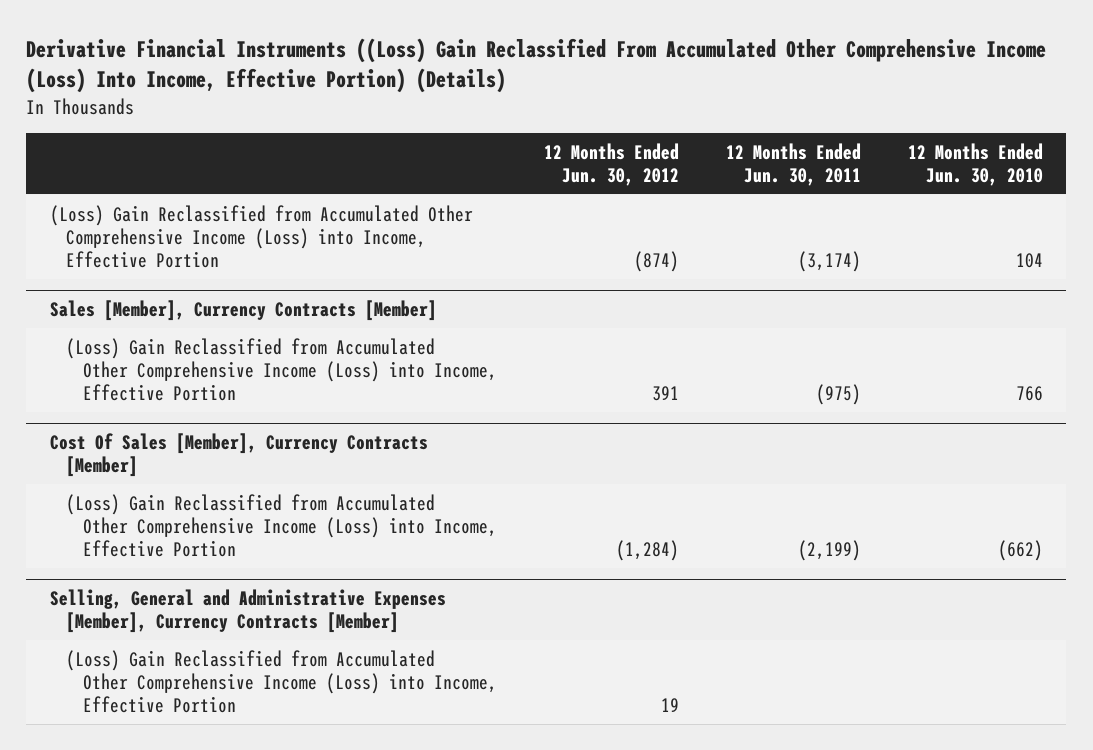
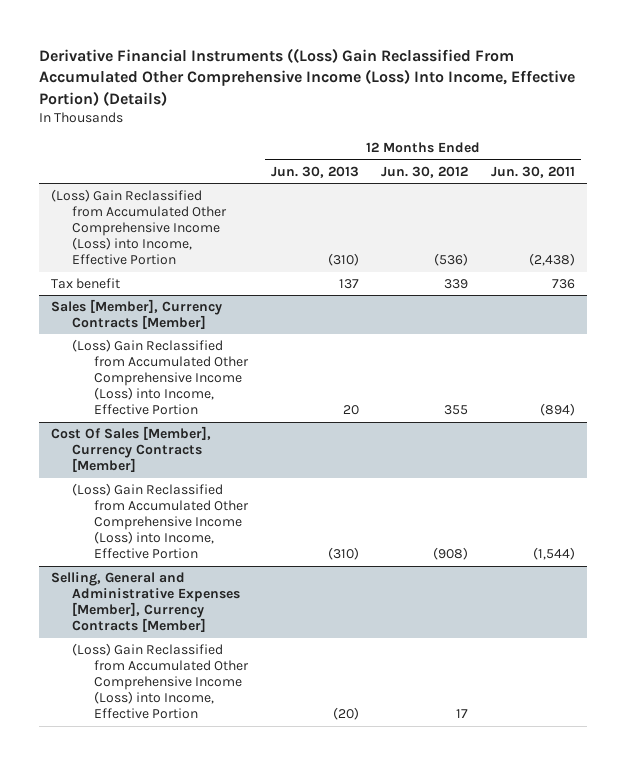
- | 12 Months Ended Jun. 30, 2012 | 12 Months Ended Jun. 30, 2011 | 12 Months Ended Jun. 30, 2010
+ | 12 Months Ended Jun. 30, 2013 | 12 Months Ended Jun. 30, 2012 | 12 Months Ended Jun. 30, 2011
- (Loss) Gain Reclassified from Accumulated Other Comprehensive Income (Loss) into Income, Effective Portion | (874) | (3,174) | 104
+ (Loss) Gain Reclassified from Accumulated Other Comprehensive Income (Loss) into Income, Effective Portion | (310) | (536) | (2,438)
+ Tax benefit | 137 | 339 | 736
@ Sales [Member], Currency Contracts [Member]
- (Loss) Gain Reclassified from Accumulated Other Comprehensive Income (Loss) into Income, Effective Portion | 391 | (975) | 766
+ (Loss) Gain Reclassified from Accumulated Other Comprehensive Income (Loss) into Income, Effective Portion | 20 | 355 | (894)
@ Cost Of Sales [Member], Currency Contracts [Member]
- (Loss) Gain Reclassified from Accumulated Other Comprehensive Income (Loss) into Income, Effective Portion | (1,284) | (2,199) | (662)
+ (Loss) Gain Reclassified from Accumulated Other Comprehensive Income (Loss) into Income, Effective Portion | (310) | (908) | (1,544)
@ Selling, General and Administrative Expenses [Member], Currency Contracts [Member]
- (Loss) Gain Reclassified from Accumulated Other Comprehensive Income (Loss) into Income, Effective Portion | 19 | |
+ (Loss) Gain Reclassified from Accumulated Other Comprehensive Income (Loss) into Income, Effective Portion | (20) | 17 |

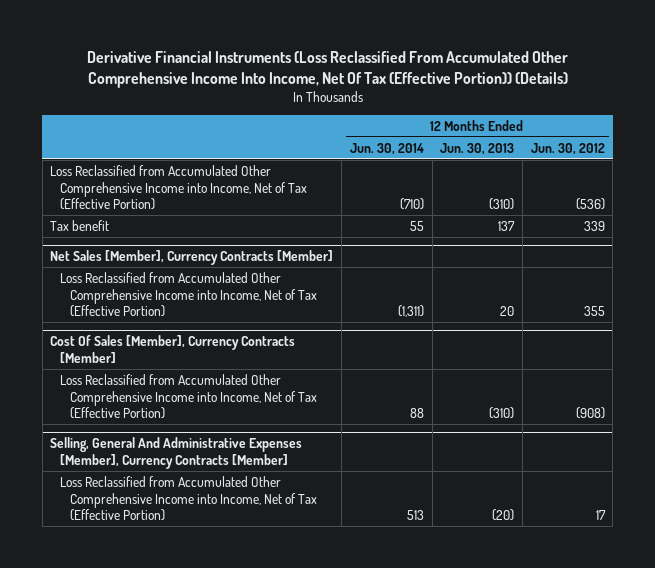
- Derivative Financial Instruments ((Loss) Gain Reclassified From Accumulated Other Comprehensive Income (Loss) Into Income, Effective Portion) (Details)
+ Derivative Financial Instruments (Loss Reclassified From Accumulated Other Comprehensive Income Into Income, Net Of Tax (Effective Portion)) (Details)
- | 12 Months Ended Jun. 30, 2013 | 12 Months Ended Jun. 30, 2012 | 12 Months Ended Jun. 30, 2011
+ | 12 Months Ended Jun. 30, 2014 | 12 Months Ended Jun. 30, 2013 | 12 Months Ended Jun. 30, 2012
- (Loss) Gain Reclassified from Accumulated Other Comprehensive Income (Loss) into Income, Effective Portion | (310) | (536) | (2,438)
+ Loss Reclassified from Accumulated Other Comprehensive Income into Income, Net of Tax (Effective Portion) | (710) | (310) | (536)
- Sales [Member], Currency Contracts [Member]
- (Loss) Gain Reclassified from Accumulated Other Comprehensive Income (Loss) into Income, Effective Portion | 20 | 355 | (894)
+ Net Sales [Member], Currency Contracts [Member]
+ Loss Reclassified from Accumulated Other Comprehensive Income into Income, Net of Tax (Effective Portion) | (1,311) | 20 | 355
@ Cost Of Sales [Member], Currency Contracts [Member]
- (Loss) Gain Reclassified from Accumulated Other Comprehensive Income (Loss) into Income, Effective Portion | (310) | (908) | (1,544)
- Selling, General and Administrative Expenses [Member], Currency Contracts [Member]
- (Loss) Gain Reclassified from Accumulated Other Comprehensive Income (Loss) into Income, Effective Portion | (20) | 17 |
@ Cost Of Sales [Member], Currency Contracts [Member]
+ Loss Reclassified from Accumulated Other Comprehensive Income into Income, Net of Tax (Effective Portion) | 88 | (310) | (908)
+ Selling, General And Administrative Expenses [Member], Currency Contracts [Member]
+ Loss Reclassified from Accumulated Other Comprehensive Income into Income, Net of Tax (Effective Portion) | 513 | (20) | 17

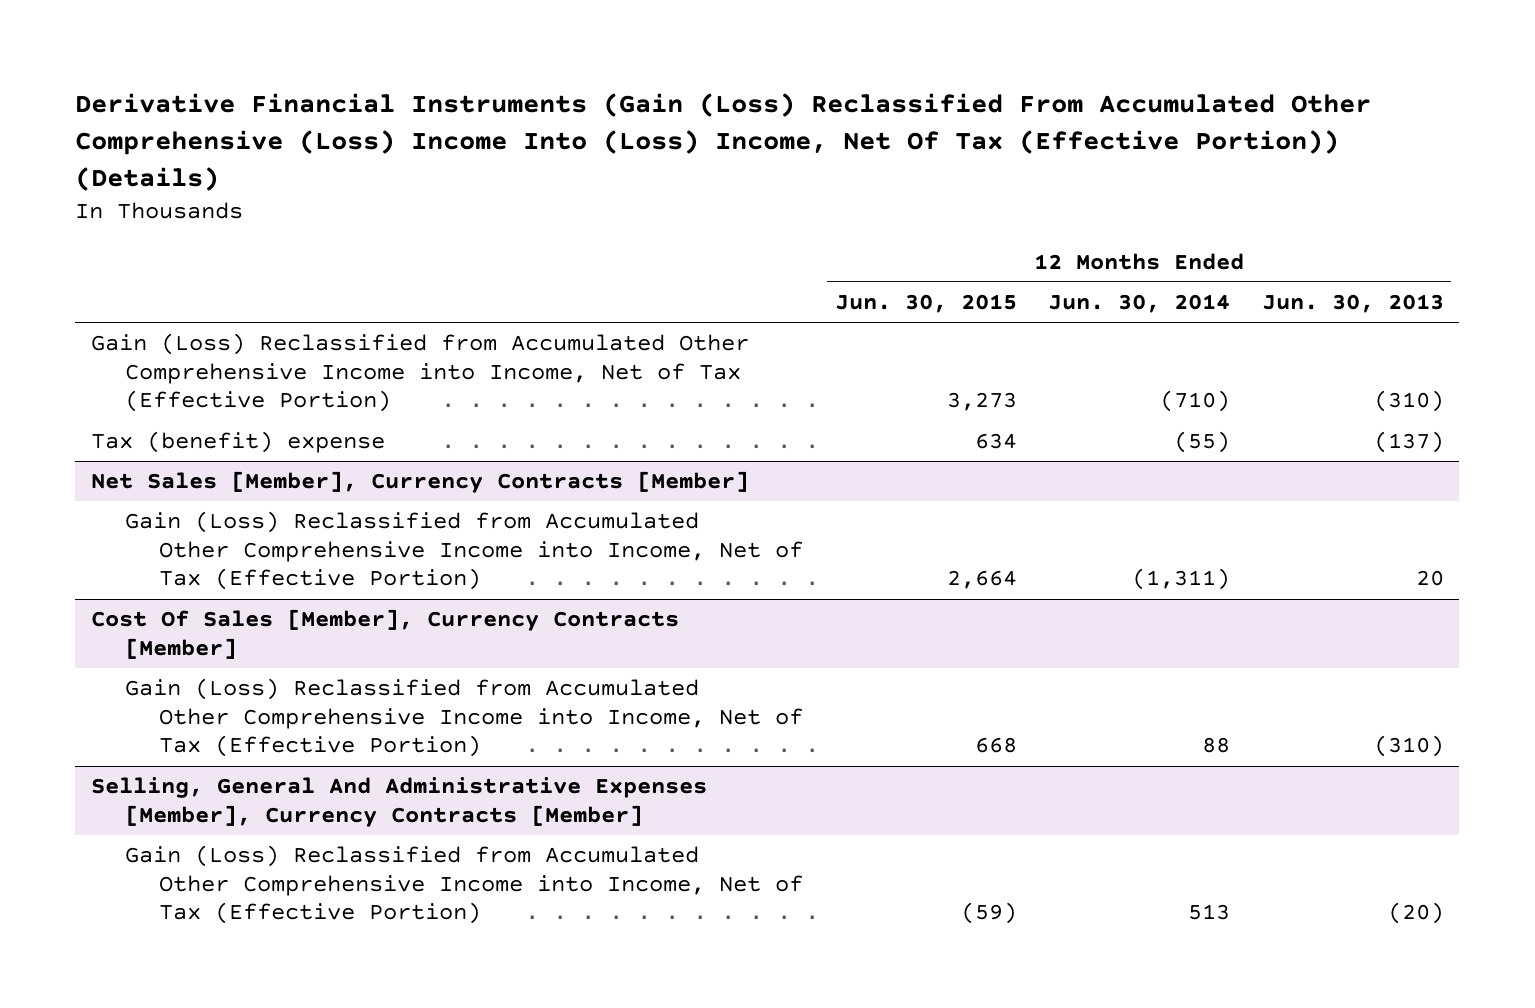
- Derivative Financial Instruments (Loss Reclassified From Accumulated Other Comprehensive Income Into Income, Net Of Tax (Effective Portion)) (Details)
+ Derivative Financial Instruments (Gain (Loss) Reclassified From Accumulated Other Comprehensive (Loss) Income Into (Loss) Income, Net Of Tax (Effective Portion)) (Details)
- | 12 Months Ended Jun. 30, 2014 | 12 Months Ended Jun. 30, 2013 | 12 Months Ended Jun. 30, 2012
+ | 12 Months Ended Jun. 30, 2015 | 12 Months Ended Jun. 30, 2014 | 12 Months Ended Jun. 30, 2013
- Loss Reclassified from Accumulated Other Comprehensive Income into Income, Net of Tax (Effective Portion) | (710) | (310) | (536)
- Tax benefit | 55 | 137 | 339
+ Gain (Loss) Reclassified from Accumulated Other Comprehensive Income into Income, Net of Tax (Effective Portion) | 3,273 | (710) | (310)
+ Tax (benefit) expense | 634 | (55) | (137)
@ Net Sales [Member], Currency Contracts [Member]
- Loss Reclassified from Accumulated Other Comprehensive Income into Income, Net of Tax (Effective Portion) | (1,311) | 20 | 355
+ Gain (Loss) Reclassified from Accumulated Other Comprehensive Income into Income, Net of Tax (Effective Portion) | 2,664 | (1,311) | 20
@ Cost Of Sales [Member], Currency Contracts [Member]
- Loss Reclassified from Accumulated Other Comprehensive Income into Income, Net of Tax (Effective Portion) | 88 | (310) | (908)
+ Gain (Loss) Reclassified from Accumulated Other Comprehensive Income into Income, Net of Tax (Effective Portion) | 668 | 88 | (310)
@ Selling, General And Administrative Expenses [Member], Currency Contracts [Member]
- Loss Reclassified from Accumulated Other Comprehensive Income into Income, Net of Tax (Effective Portion) | 513 | (20) | 17
+ Gain (Loss) Reclassified from Accumulated Other Comprehensive Income into Income, Net of Tax (Effective Portion) | (59) | 513 | (20)

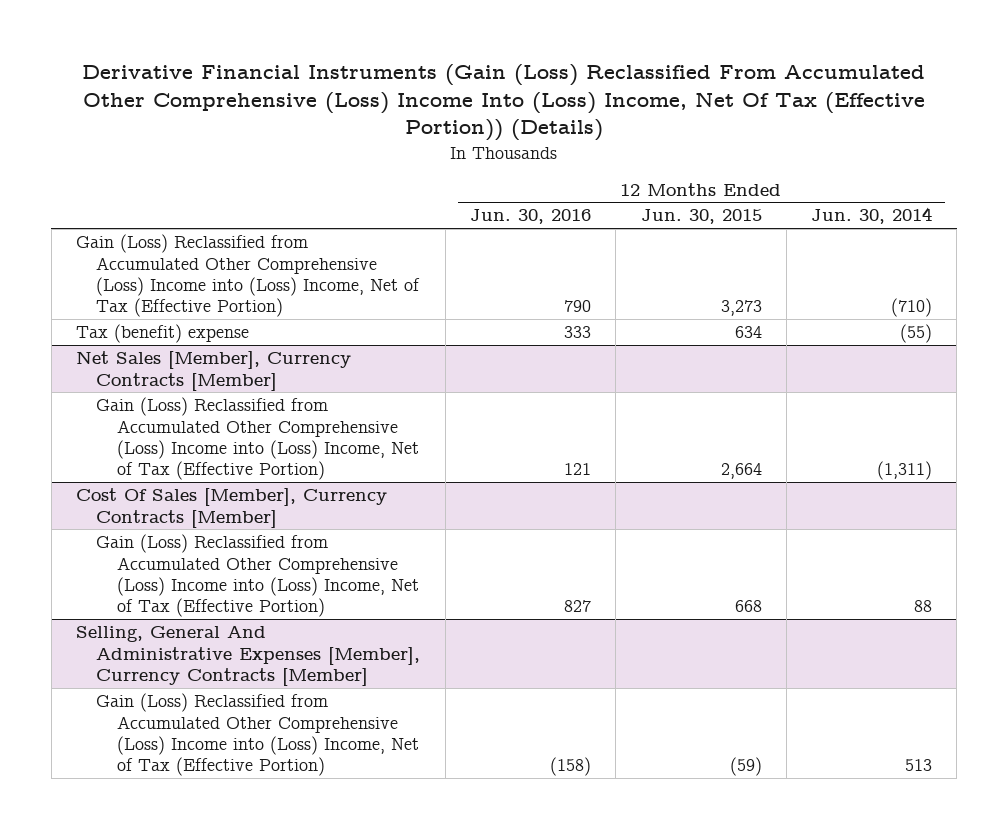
- | 12 Months Ended Jun. 30, 2015 | 12 Months Ended Jun. 30, 2014 | 12 Months Ended Jun. 30, 2013
+ | 12 Months Ended Jun. 30, 2016 | 12 Months Ended Jun. 30, 2015 | 12 Months Ended Jun. 30, 2014
- Gain (Loss) Reclassified from Accumulated Other Comprehensive Income into Income, Net of Tax (Effective Portion) | 3,273 | (710) | (310)
+ Gain (Loss) Reclassified from Accumulated Other Comprehensive (Loss) Income into (Loss) Income, Net of Tax (Effective Portion) | 790 | 3,273 | (710)
@ Net Sales [Member], Currency Contracts [Member]
- Gain (Loss) Reclassified from Accumulated Other Comprehensive Income into Income, Net of Tax (Effective Portion) | 2,664 | (1,311) | 20
+ Gain (Loss) Reclassified from Accumulated Other Comprehensive (Loss) Income into (Loss) Income, Net of Tax (Effective Portion) | 121 | 2,664 | (1,311)
@ Cost Of Sales [Member], Currency Contracts [Member]
- Gain (Loss) Reclassified from Accumulated Other Comprehensive Income into Income, Net of Tax (Effective Portion) | 668 | 88 | (310)
+ Gain (Loss) Reclassified from Accumulated Other Comprehensive (Loss) Income into (Loss) Income, Net of Tax (Effective Portion) | 827 | 668 | 88
@ Selling, General And Administrative Expenses [Member], Currency Contracts [Member]
- Gain (Loss) Reclassified from Accumulated Other Comprehensive Income into Income, Net of Tax (Effective Portion) | (59) | 513 | (20)
+ Gain (Loss) Reclassified from Accumulated Other Comprehensive (Loss) Income into (Loss) Income, Net of Tax (Effective Portion) | (158) | (59) | 513

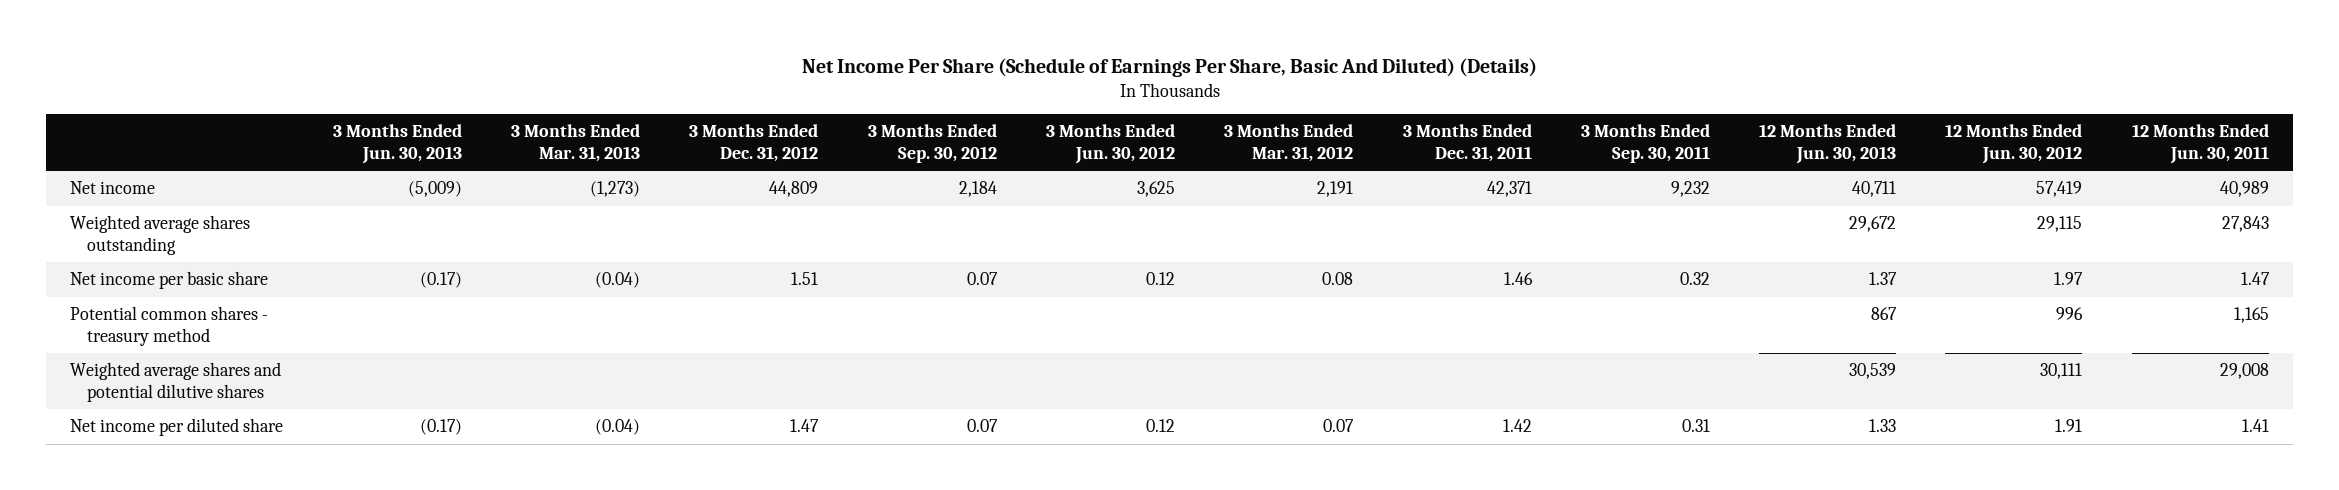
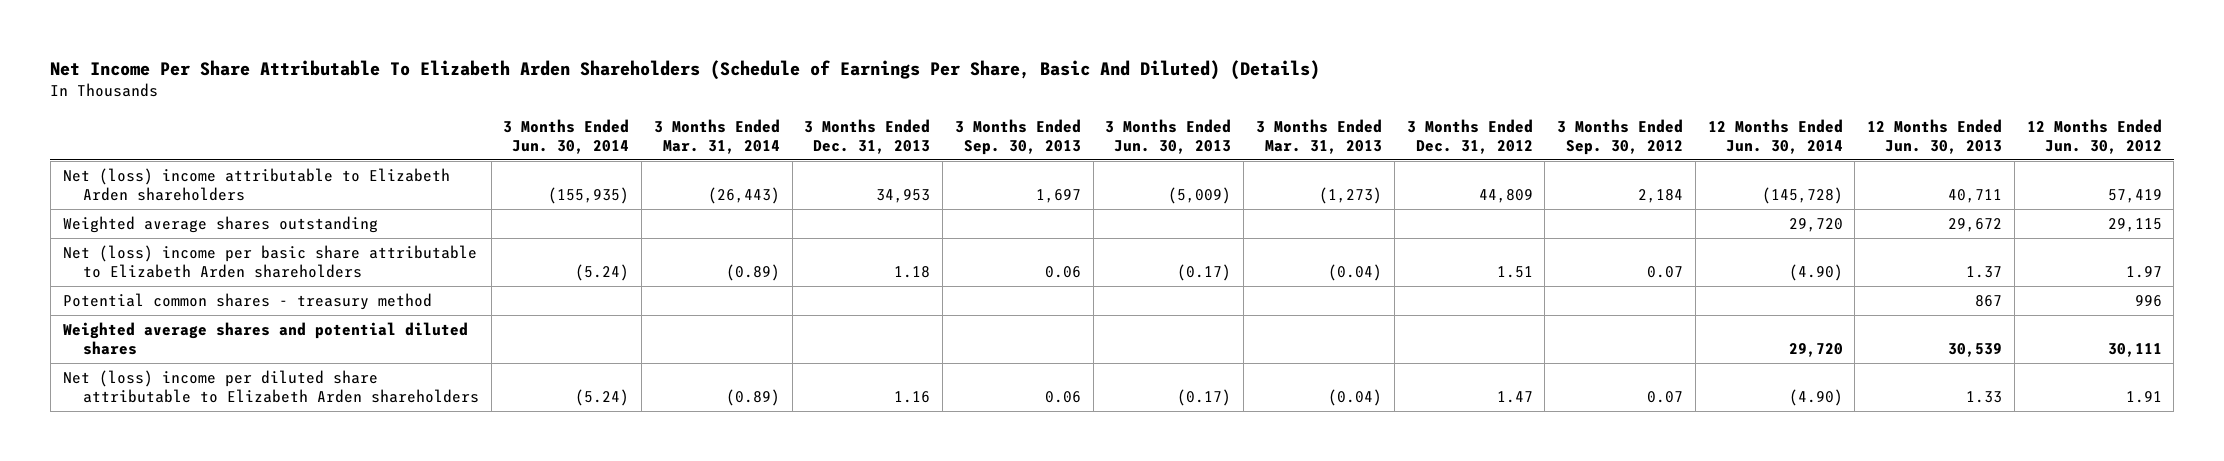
- Net Income Per Share (Schedule of Earnings Per Share, Basic And Diluted) (Details)
+ Net Income Per Share Attributable To Elizabeth Arden Shareholders (Schedule of Earnings Per Share, Basic And Diluted) (Details)
- | 3 Months Ended Jun. 30, 2013 | 3 Months Ended Mar. 31, 2013 | 3 Months Ended Dec. 31, 2012 | 3 Months Ended Sep. 30, 2012 | 3 Months Ended Jun. 30, 2012 | 3 Months Ended Mar. 31, 2012 | 3 Months Ended Dec. 31, 2011 | 3 Months Ended Sep. 30, 2011 | 12 Months Ended Jun. 30, 2013 | 12 Months Ended Jun. 30, 2012 | 12 Months Ended Jun. 30, 2011
+ | 3 Months Ended Jun. 30, 2014 | 3 Months Ended Mar. 31, 2014 | 3 Months Ended Dec. 31, 2013 | 3 Months Ended Sep. 30, 2013 | 3 Months Ended Jun. 30, 2013 | 3 Months Ended Mar. 31, 2013 | 3 Months Ended Dec. 31, 2012 | 3 Months Ended Sep. 30, 2012 | 12 Months Ended Jun. 30, 2014 | 12 Months Ended Jun. 30, 2013 | 12 Months Ended Jun. 30, 2012
- Net income | (5,009) | (1,273) | 44,809 | 2,184 | 3,625 | 2,191 | 42,371 | 9,232 | 40,711 | 57,419 | 40,989
+ Net (loss) income attributable to Elizabeth Arden shareholders | (155,935) | (26,443) | 34,953 | 1,697 | (5,009) | (1,273) | 44,809 | 2,184 | (145,728) | 40,711 | 57,419
- Net income per basic share | (0.17) | (0.04) | 1.51 | 0.07 | 0.12 | 0.08 | 1.46 | 0.32 | 1.37 | 1.97 | 1.47
+ Net (loss) income per basic share attributable to Elizabeth Arden shareholders | (5.24) | (0.89) | 1.18 | 0.06 | (0.17) | (0.04) | 1.51 | 0.07 | (4.90) | 1.37 | 1.97
- Weighted average shares and potential dilutive shares | | | | | | | | | 30,539 | 30,111 | 29,008
- Net income per diluted share | (0.17) | (0.04) | 1.47 | 0.07 | 0.12 | 0.07 | 1.42 | 0.31 | 1.33 | 1.91 | 1.41
+ Weighted average shares and potential diluted shares | | | | | | | | | 29,720 | 30,539 | 30,111
+ Net (loss) income per diluted share attributable to Elizabeth Arden shareholders | (5.24) | (0.89) | 1.16 | 0.06 | (0.17) | (0.04) | 1.47 | 0.07 | (4.90) | 1.33 | 1.91

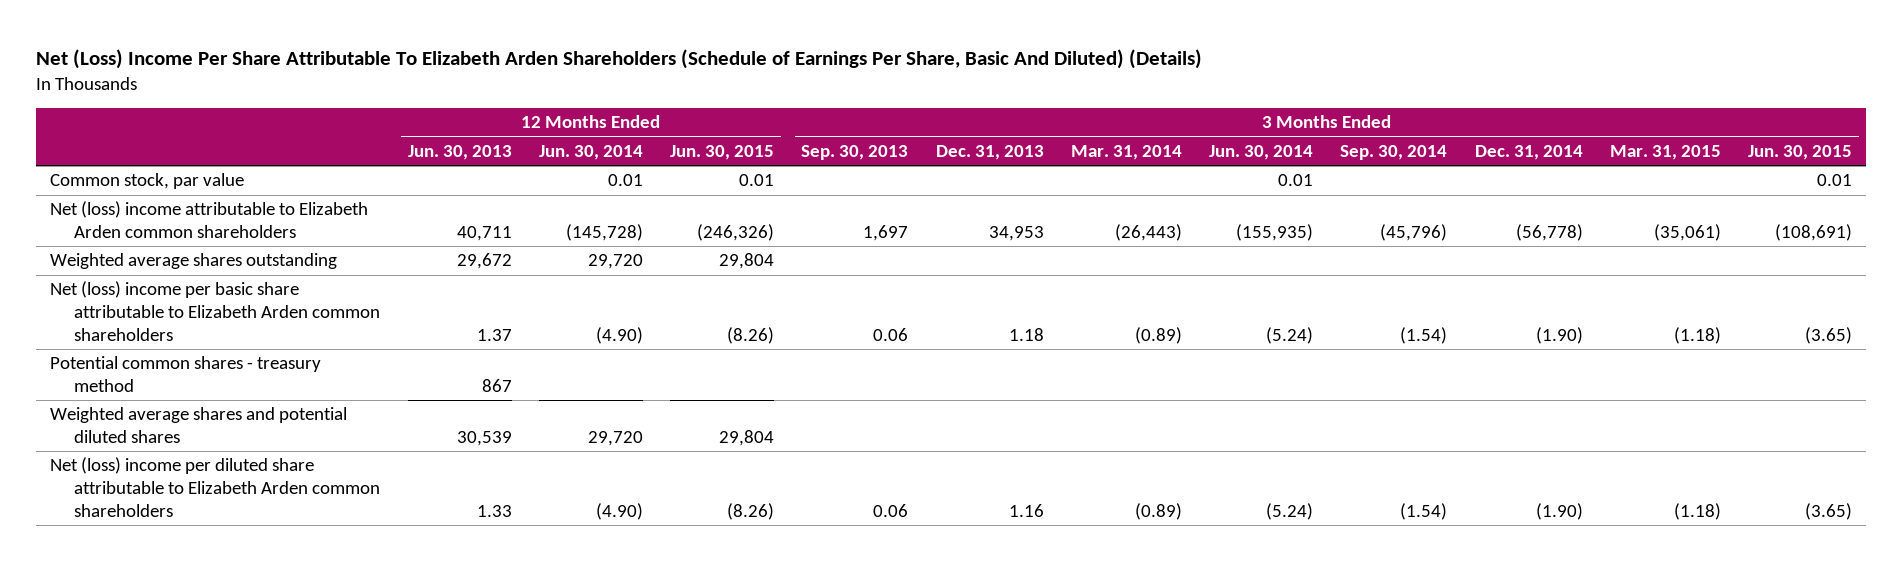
- Net Income Per Share Attributable To Elizabeth Arden Shareholders (Schedule of Earnings Per Share, Basic And Diluted) (Details)
+ Net (Loss) Income Per Share Attributable To Elizabeth Arden Shareholders (Schedule of Earnings Per Share, Basic And Diluted) (Details)
- | 3 Months Ended Jun. 30, 2014 | 3 Months Ended Mar. 31, 2014 | 3 Months Ended Dec. 31, 2013 | 3 Months Ended Sep. 30, 2013 | 3 Months Ended Jun. 30, 2013 | 3 Months Ended Mar. 31, 2013 | 3 Months Ended Dec. 31, 2012 | 3 Months Ended Sep. 30, 2012 | 12 Months Ended Jun. 30, 2014 | 12 Months Ended Jun. 30, 2013 | 12 Months Ended Jun. 30, 2012
+ | 12 Months Ended Jun. 30, 2013 | 12 Months Ended Jun. 30, 2014 | 12 Months Ended Jun. 30, 2015 | 3 Months Ended Sep. 30, 2013 | 3 Months Ended Dec. 31, 2013 | 3 Months Ended Mar. 31, 2014 | 3 Months Ended Jun. 30, 2014 | 3 Months Ended Sep. 30, 2014 | 3 Months Ended Dec. 31, 2014 | 3 Months Ended Mar. 31, 2015 | 3 Months Ended Jun. 30, 2015
- Net (loss) income attributable to Elizabeth Arden shareholders | (155,935) | (26,443) | 34,953 | 1,697 | (5,009) | (1,273) | 44,809 | 2,184 | (145,728) | 40,711 | 57,419
+ Common stock, par value | | 0.01 | 0.01 | | | | 0.01 | | | | 0.01
+ Net (loss) income attributable to Elizabeth Arden common shareholders | 40,711 | (145,728) | (246,326) | 1,697 | 34,953 | (26,443) | (155,935) | (45,796) | (56,778) | (35,061) | (108,691)
- Net (loss) income per basic share attributable to Elizabeth Arden shareholders | (5.24) | (0.89) | 1.18 | 0.06 | (0.17) | (0.04) | 1.51 | 0.07 | (4.90) | 1.37 | 1.97
+ Net (loss) income per basic share attributable to Elizabeth Arden common shareholders | 1.37 | (4.90) | (8.26) | 0.06 | 1.18 | (0.89) | (5.24) | (1.54) | (1.90) | (1.18) | (3.65)
- Net (loss) income per diluted share attributable to Elizabeth Arden shareholders | (5.24) | (0.89) | 1.16 | 0.06 | (0.17) | (0.04) | 1.47 | 0.07 | (4.90) | 1.33 | 1.91
+ Net (loss) income per diluted share attributable to Elizabeth Arden common shareholders | 1.33 | (4.90) | (8.26) | 0.06 | 1.16 | (0.89) | (5.24) | (1.54) | (1.90) | (1.18) | (3.65)

